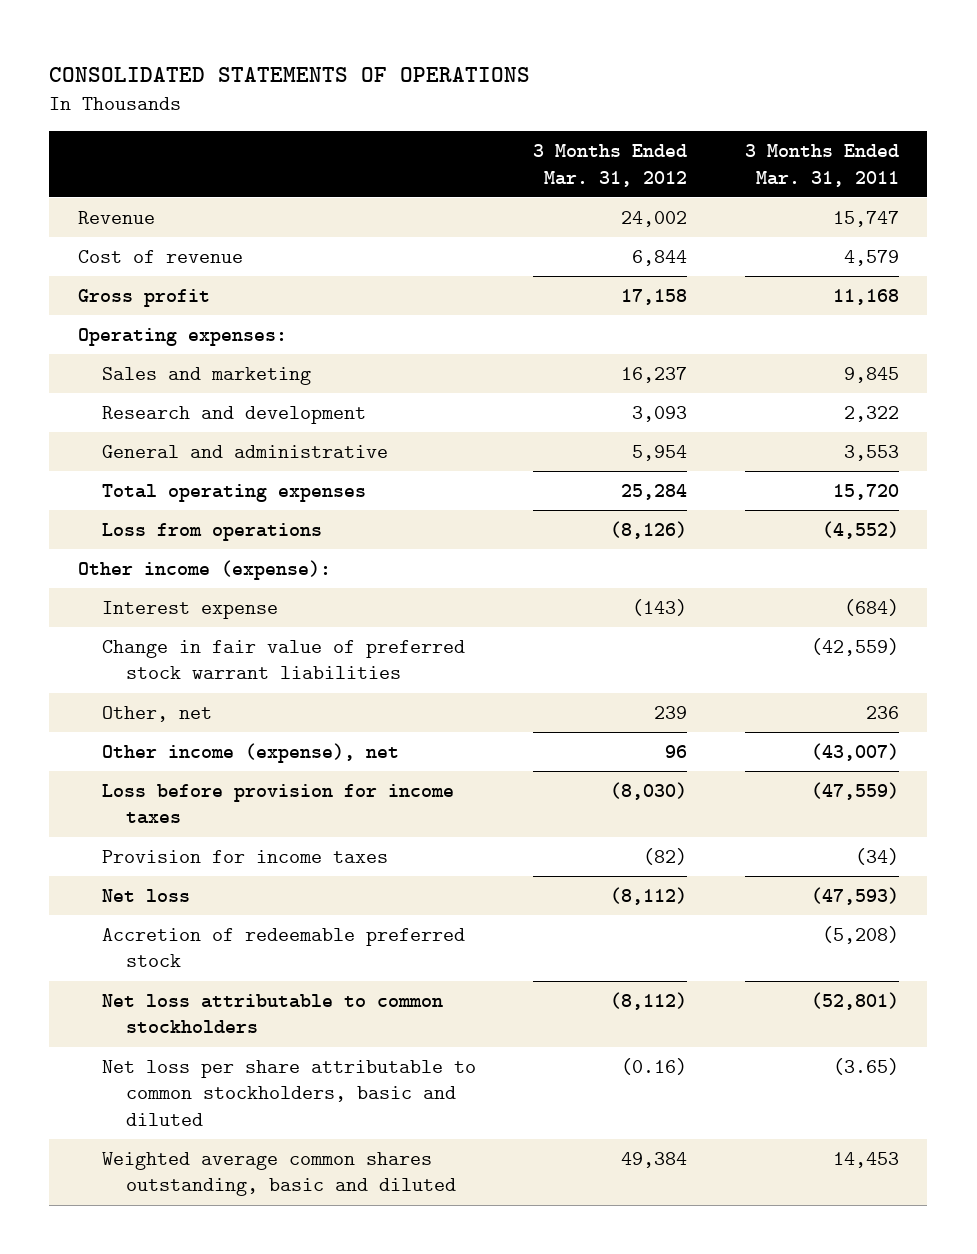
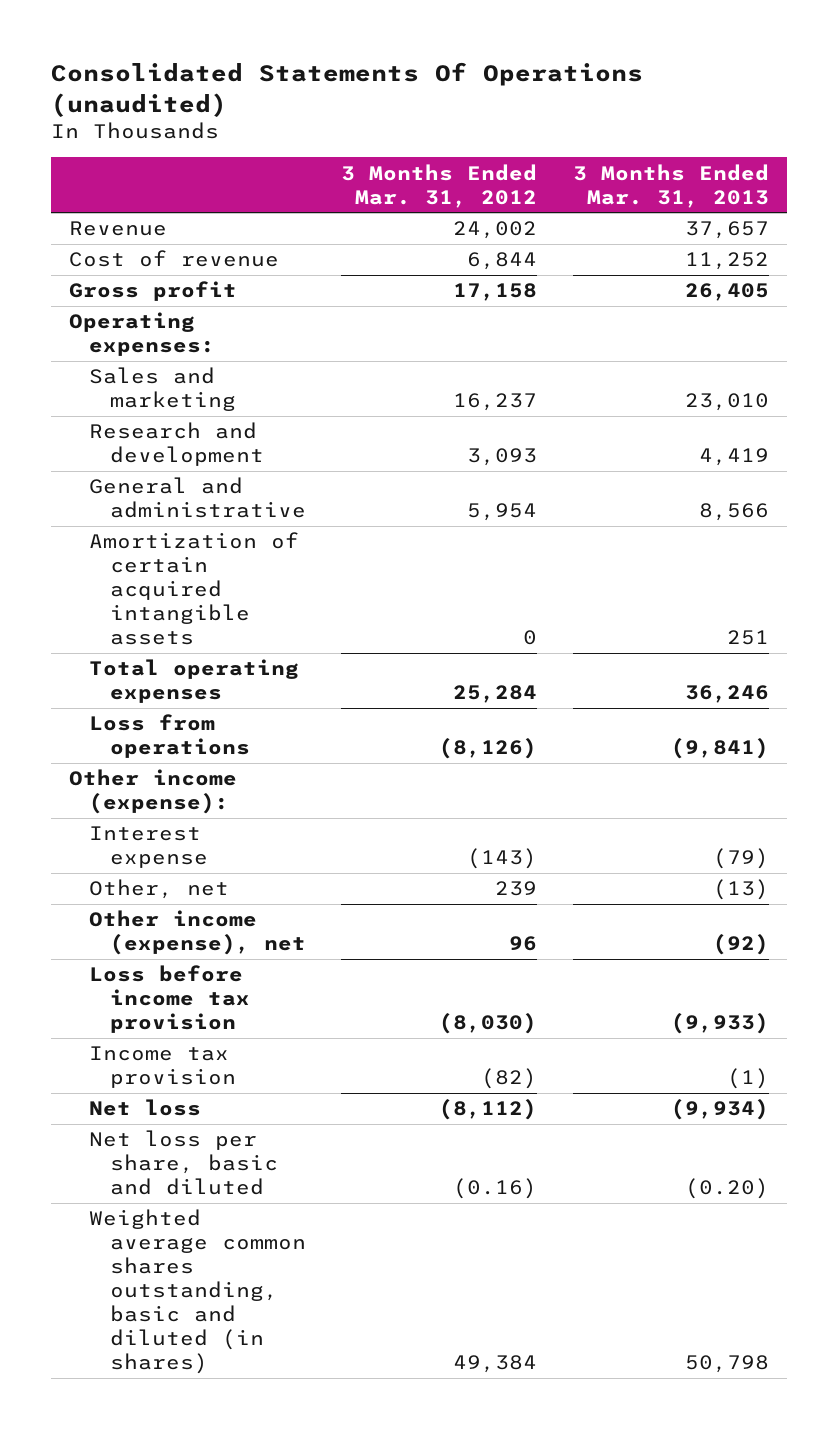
- CONSOLIDATED STATEMENTS OF OPERATIONS
+ Consolidated Statements Of Operations (unaudited)
- | 3 Months Ended Mar. 31, 2012 | 3 Months Ended Mar. 31, 2011
+ | 3 Months Ended Mar. 31, 2012 | 3 Months Ended Mar. 31, 2013
+ Amortization of certain acquired intangible assets | 0 | 251
- Change in fair value of preferred stock warrant liabilities | | (42,559)
- Loss before provision for income taxes | (8,030) | (47,559)
- Provision for income taxes | (82) | (34)
+ Loss before income tax provision | (8,030) | (9,933)
+ Income tax provision | (82) | (1)
- Accretion of redeemable preferred stock | | (5,208)
- Net loss attributable to common stockholders | (8,112) | (52,801)
- Net loss per share attributable to common stockholders, basic and diluted | (0.16) | (3.65)
- Weighted average common shares outstanding, basic and diluted | 49,384 | 14,453
+ Net loss per share, basic and diluted | (0.16) | (0.20)
+ Weighted average common shares outstanding, basic and diluted (in shares) | 49,384 | 50,798

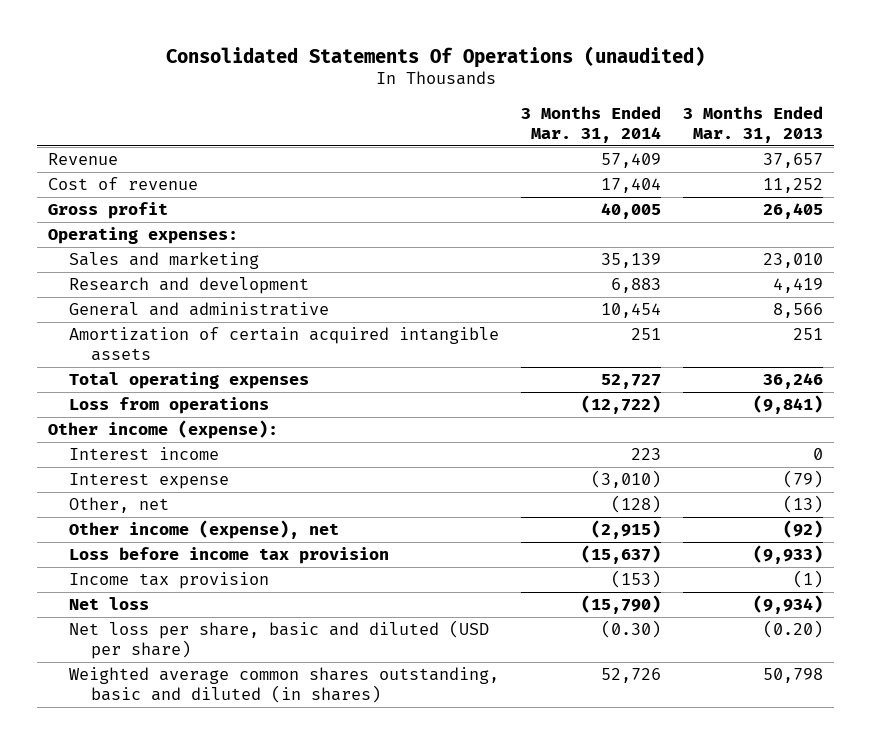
- | 3 Months Ended Mar. 31, 2012 | 3 Months Ended Mar. 31, 2013
+ | 3 Months Ended Mar. 31, 2014 | 3 Months Ended Mar. 31, 2013
+ Interest income | 223 | 0
- Net loss per share, basic and diluted | (0.16) | (0.20)
+ Net loss per share, basic and diluted (USD per share) | (0.30) | (0.20)

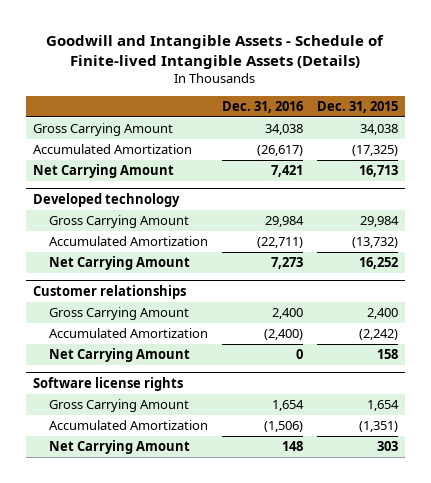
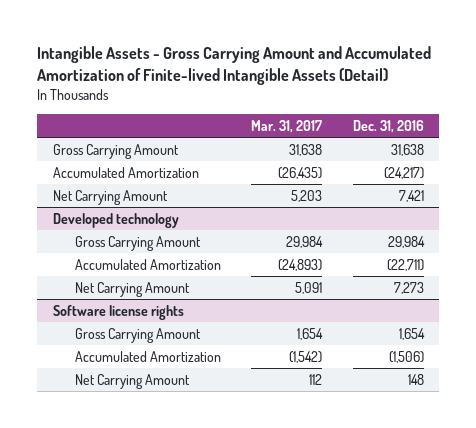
- Goodwill and Intangible Assets - Schedule of Finite-lived Intangible Assets (Details)
+ Intangible Assets - Gross Carrying Amount and Accumulated Amortization of Finite-lived Intangible Assets (Detail)
- | Dec. 31, 2016 | Dec. 31, 2015
+ | Mar. 31, 2017 | Dec. 31, 2016
- Gross Carrying Amount | 34,038 | 34,038
- Accumulated Amortization | (26,617) | (17,325)
+ Gross Carrying Amount | 31,638 | 31,638
+ Accumulated Amortization | (26,435) | (24,217)
- Customer relationships
- Gross Carrying Amount | 2,400 | 2,400
- Accumulated Amortization | (2,400) | (2,242)
- Net Carrying Amount | 0 | 158

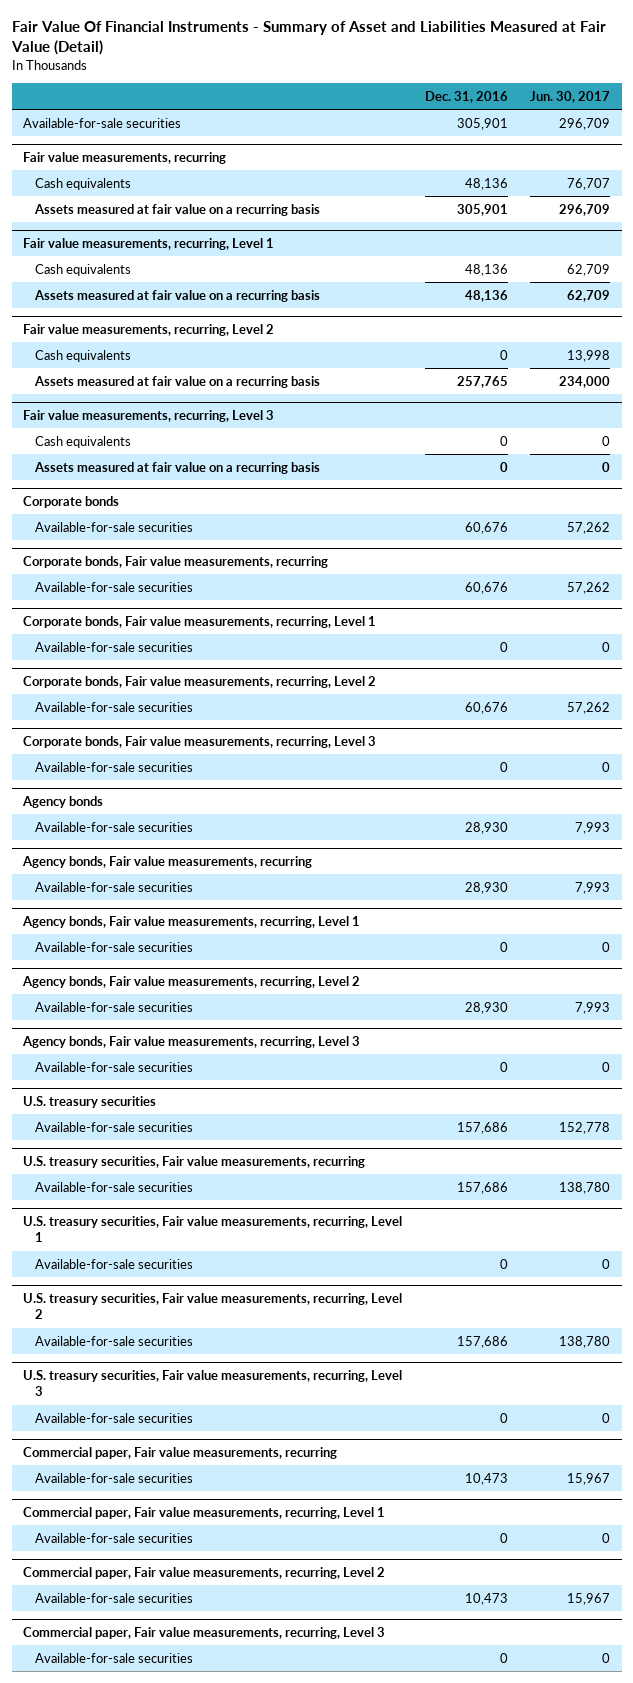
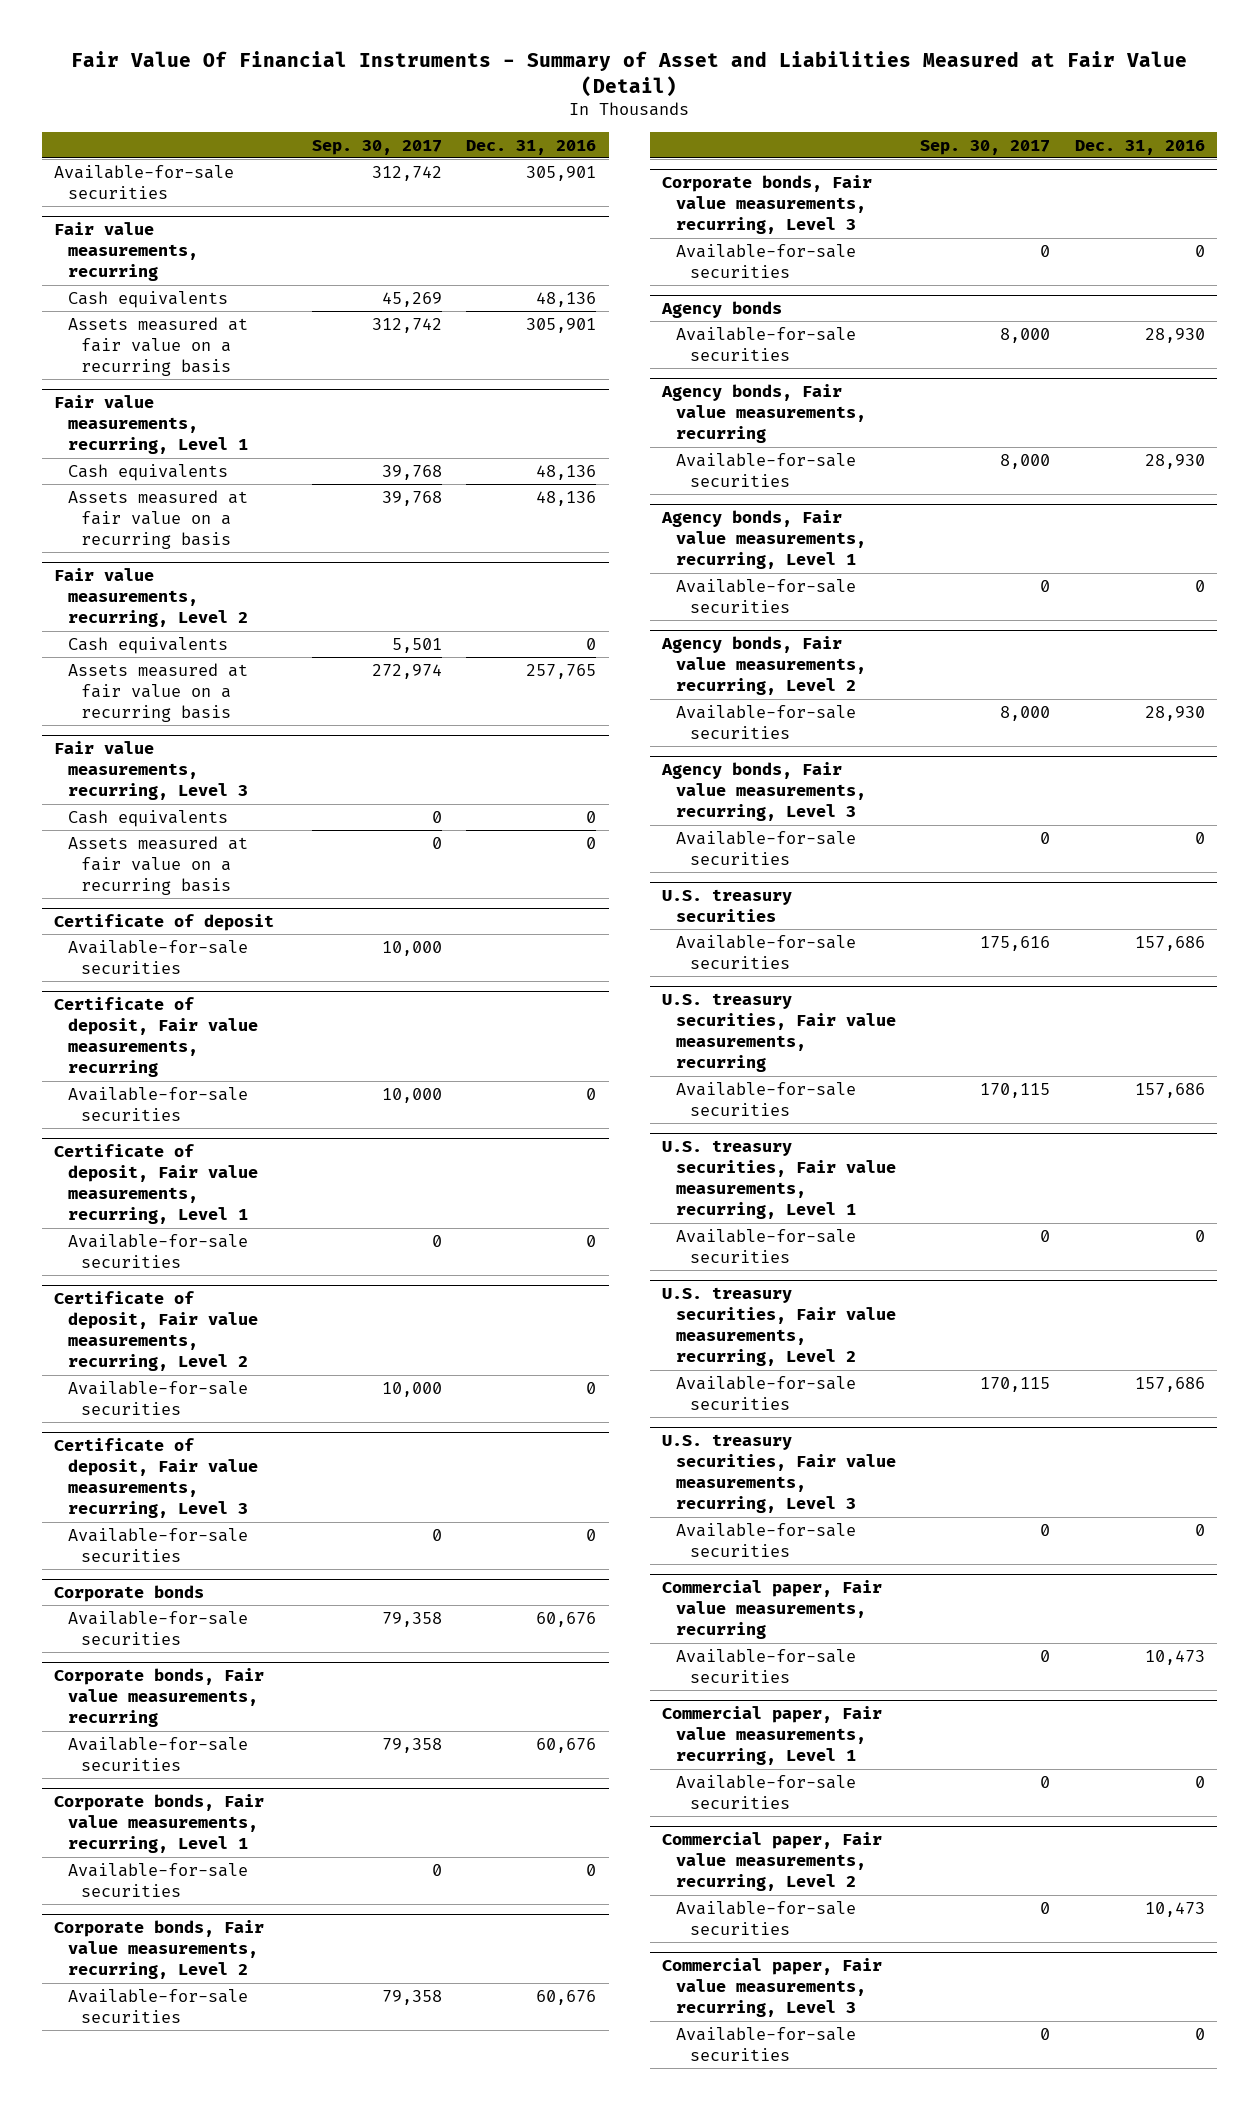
- | Dec. 31, 2016 | Jun. 30, 2017
+ | Sep. 30, 2017 | Dec. 31, 2016
+ Certificate of deposit
+ Available-for-sale securities | 10,000 |
+ Certificate of deposit, Fair value measurements, recurring
+ Available-for-sale securities | 10,000 | 0
+ Certificate of deposit, Fair value measurements, recurring, Level 1
+ Available-for-sale securities | 0 | 0
+ Certificate of deposit, Fair value measurements, recurring, Level 2
+ Available-for-sale securities | 10,000 | 0
+ Certificate of deposit, Fair value measurements, recurring, Level 3
+ Available-for-sale securities | 0 | 0

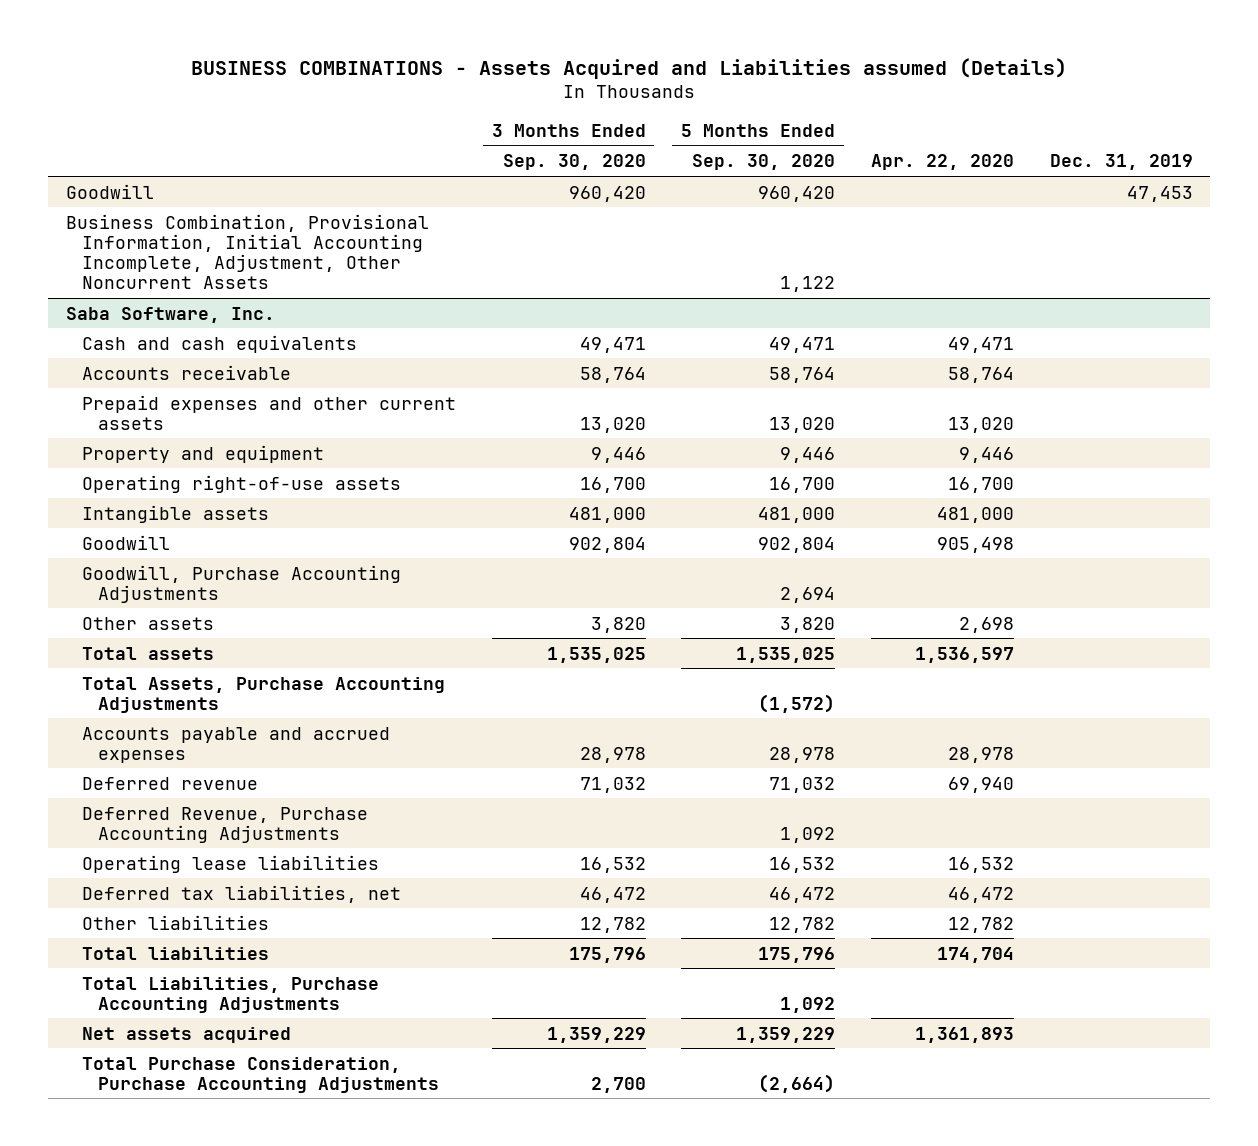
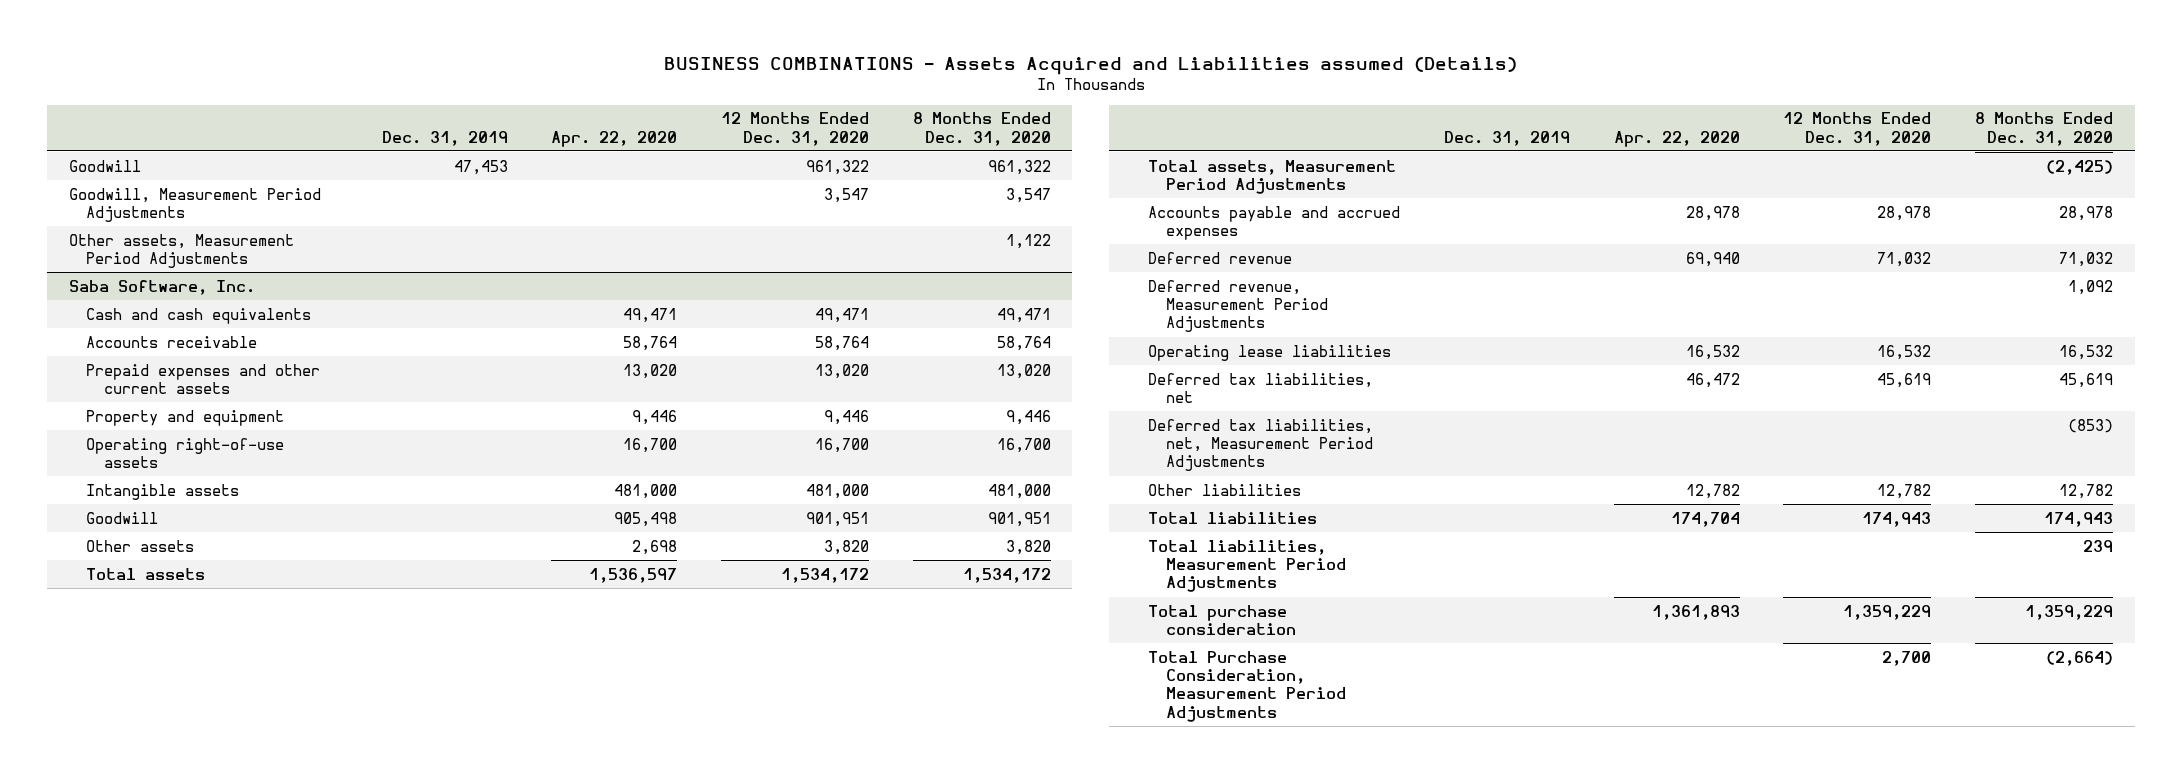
- | 3 Months Ended Sep. 30, 2020 | 5 Months Ended Sep. 30, 2020 | Apr. 22, 2020 | Dec. 31, 2019
+ | Dec. 31, 2019 | Apr. 22, 2020 | 12 Months Ended Dec. 31, 2020 | 8 Months Ended Dec. 31, 2020
- Business Combination, Provisional Information, Initial Accounting Incomplete, Adjustment, Other Noncurrent Assets | | 1,122 | |
+ Goodwill, Measurement Period Adjustments | | | 3,547 | 3,547
+ Other assets, Measurement Period Adjustments | | | | 1,122
@ Saba Software, Inc.
- Goodwill, Purchase Accounting Adjustments | | 2,694 | |
- Total Assets, Purchase Accounting Adjustments | | (1,572) | |
+ Total assets, Measurement Period Adjustments | | | | (2,425)
- Deferred Revenue, Purchase Accounting Adjustments | | 1,092 | |
+ Deferred revenue, Measurement Period Adjustments | | | | 1,092
+ Deferred tax liabilities, net, Measurement Period Adjustments | | | | (853)
- Total Liabilities, Purchase Accounting Adjustments | | 1,092 | |
- Net assets acquired | 1,359,229 | 1,359,229 | 1,361,893 |
- Total Purchase Consideration, Purchase Accounting Adjustments | 2,700 | (2,664) | |
+ Total liabilities, Measurement Period Adjustments | | | | 239
+ Total purchase consideration | | 1,361,893 | 1,359,229 | 1,359,229
+ Total Purchase Consideration, Measurement Period Adjustments | | | 2,700 | (2,664)

